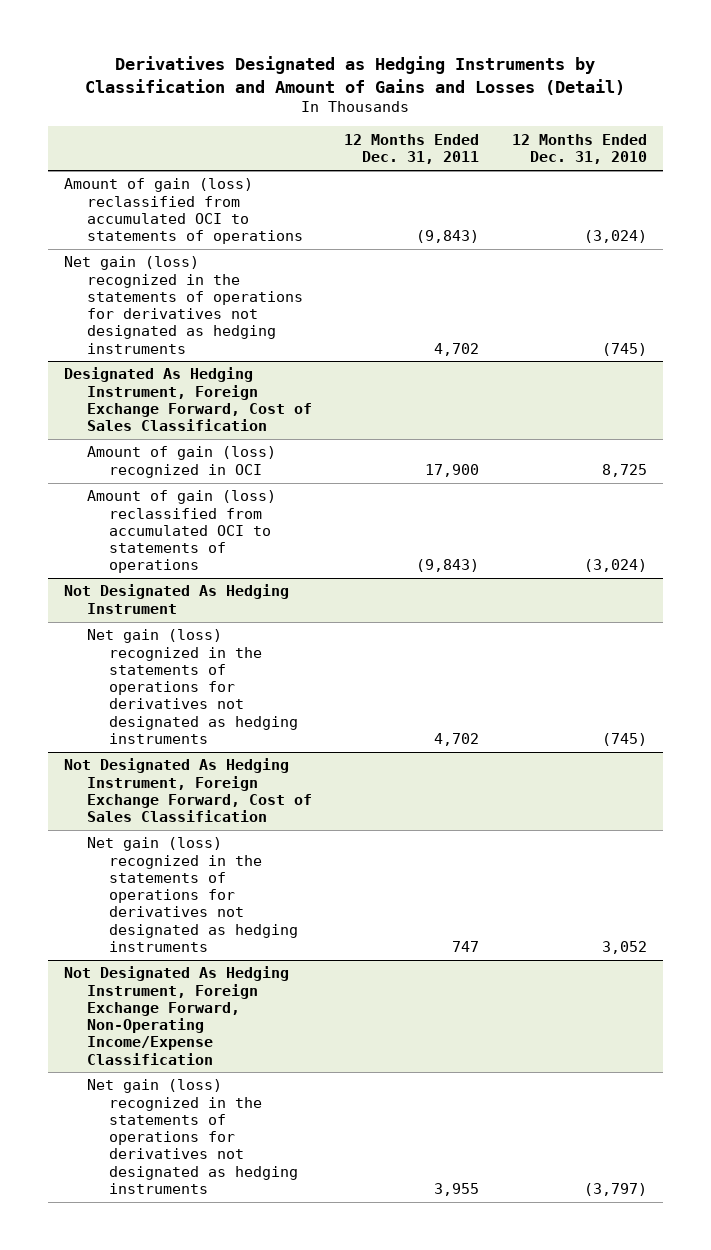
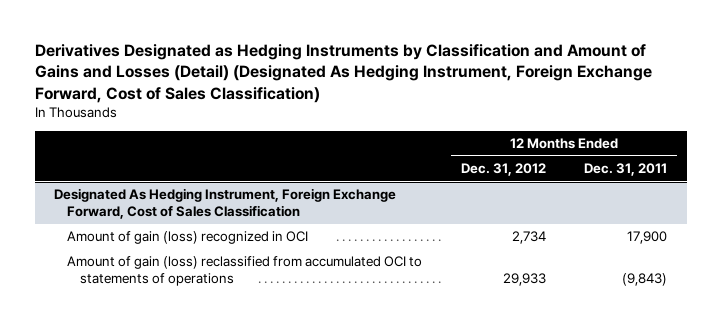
- Derivatives Designated as Hedging Instruments by Classification and Amount of Gains and Losses (Detail)
+ Derivatives Designated as Hedging Instruments by Classification and Amount of Gains and Losses (Detail) (Designated As Hedging Instrument, Foreign Exchange Forward, Cost of Sales Classification)
- | 12 Months Ended Dec. 31, 2011 | 12 Months Ended Dec. 31, 2010
+ | 12 Months Ended Dec. 31, 2012 | 12 Months Ended Dec. 31, 2011
- Amount of gain (loss) reclassified from accumulated OCI to statements of operations | (9,843) | (3,024)
- Net gain (loss) recognized in the statements of operations for derivatives not designated as hedging instruments | 4,702 | (745)
- Not Designated As Hedging Instrument
- Net gain (loss) recognized in the statements of operations for derivatives not designated as hedging instruments | 4,702 | (745)
- Not Designated As Hedging Instrument, Foreign Exchange Forward, Cost of Sales Classification
- Net gain (loss) recognized in the statements of operations for derivatives not designated as hedging instruments | 747 | 3,052
- Not Designated As Hedging Instrument, Foreign Exchange Forward, Non-Operating Income/Expense Classification
- Net gain (loss) recognized in the statements of operations for derivatives not designated as hedging instruments | 3,955 | (3,797)

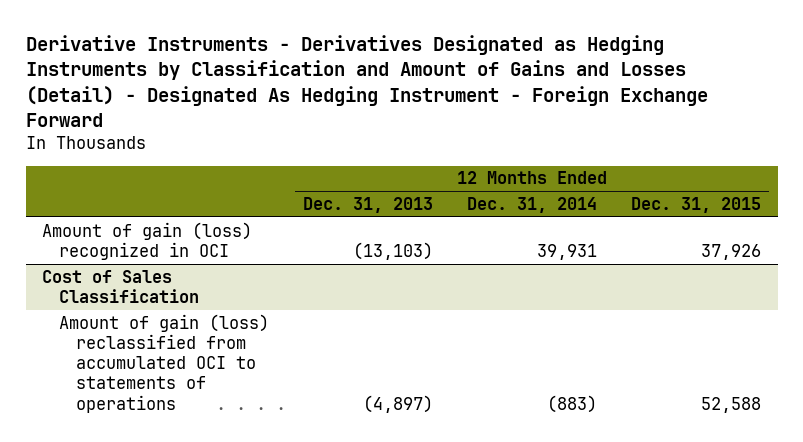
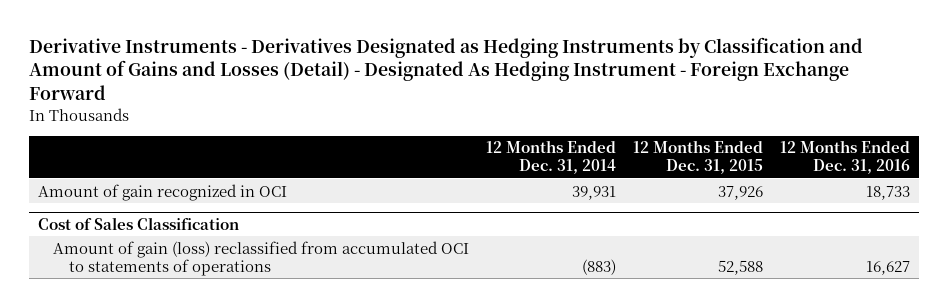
- | 12 Months Ended Dec. 31, 2013 | 12 Months Ended Dec. 31, 2014 | 12 Months Ended Dec. 31, 2015
+ | 12 Months Ended Dec. 31, 2014 | 12 Months Ended Dec. 31, 2015 | 12 Months Ended Dec. 31, 2016
- Amount of gain (loss) recognized in OCI | (13,103) | 39,931 | 37,926
+ Amount of gain recognized in OCI | 39,931 | 37,926 | 18,733

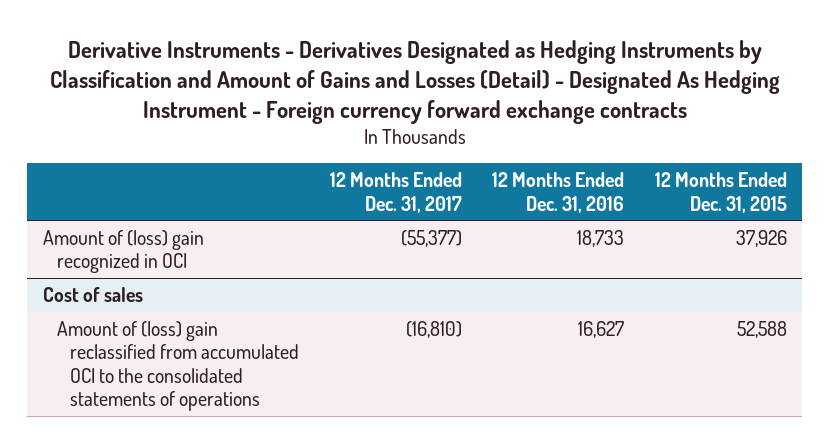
- Derivative Instruments - Derivatives Designated as Hedging Instruments by Classification and Amount of Gains and Losses (Detail) - Designated As Hedging Instrument - Foreign Exchange Forward
+ Derivative Instruments - Derivatives Designated as Hedging Instruments by Classification and Amount of Gains and Losses (Detail) - Designated As Hedging Instrument - Foreign currency forward exchange contracts
- | 12 Months Ended Dec. 31, 2014 | 12 Months Ended Dec. 31, 2015 | 12 Months Ended Dec. 31, 2016
+ | 12 Months Ended Dec. 31, 2017 | 12 Months Ended Dec. 31, 2016 | 12 Months Ended Dec. 31, 2015
- Amount of gain recognized in OCI | 39,931 | 37,926 | 18,733
- Cost of Sales Classification
- Amount of gain (loss) reclassified from accumulated OCI to statements of operations | (883) | 52,588 | 16,627
+ Amount of (loss) gain recognized in OCI | (55,377) | 18,733 | 37,926
+ Cost of sales
+ Amount of (loss) gain reclassified from accumulated OCI to the consolidated statements of operations | (16,810) | 16,627 | 52,588

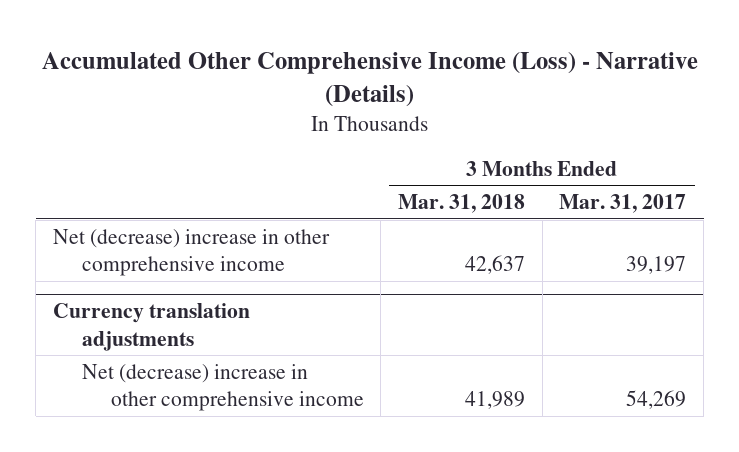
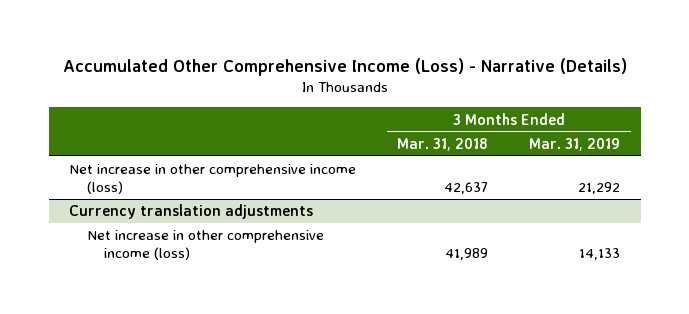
- | 3 Months Ended Mar. 31, 2018 | 3 Months Ended Mar. 31, 2017
+ | 3 Months Ended Mar. 31, 2018 | 3 Months Ended Mar. 31, 2019
- Net (decrease) increase in other comprehensive income | 42,637 | 39,197
+ Net increase in other comprehensive income (loss) | 42,637 | 21,292
@ Currency translation adjustments
- Net (decrease) increase in other comprehensive income | 41,989 | 54,269
+ Net increase in other comprehensive income (loss) | 41,989 | 14,133

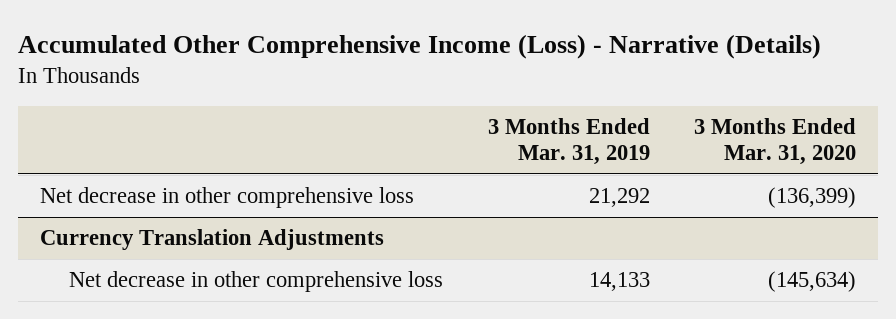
- | 3 Months Ended Mar. 31, 2018 | 3 Months Ended Mar. 31, 2019
+ | 3 Months Ended Mar. 31, 2019 | 3 Months Ended Mar. 31, 2020
- Net increase in other comprehensive income (loss) | 42,637 | 21,292
- Currency translation adjustments
- Net increase in other comprehensive income (loss) | 41,989 | 14,133
+ Net decrease in other comprehensive loss | 21,292 | (136,399)
+ Currency Translation Adjustments
+ Net decrease in other comprehensive loss | 14,133 | (145,634)

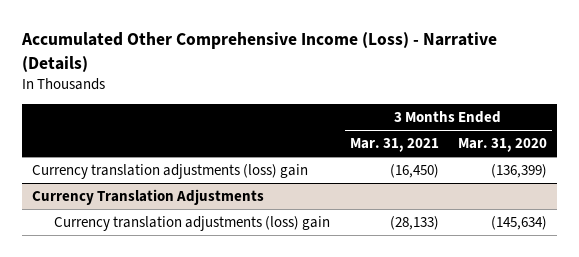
- | 3 Months Ended Mar. 31, 2019 | 3 Months Ended Mar. 31, 2020
+ | 3 Months Ended Mar. 31, 2021 | 3 Months Ended Mar. 31, 2020
- Net decrease in other comprehensive loss | 21,292 | (136,399)
+ Currency translation adjustments (loss) gain | (16,450) | (136,399)
@ Currency Translation Adjustments
- Net decrease in other comprehensive loss | 14,133 | (145,634)
+ Currency translation adjustments (loss) gain | (28,133) | (145,634)

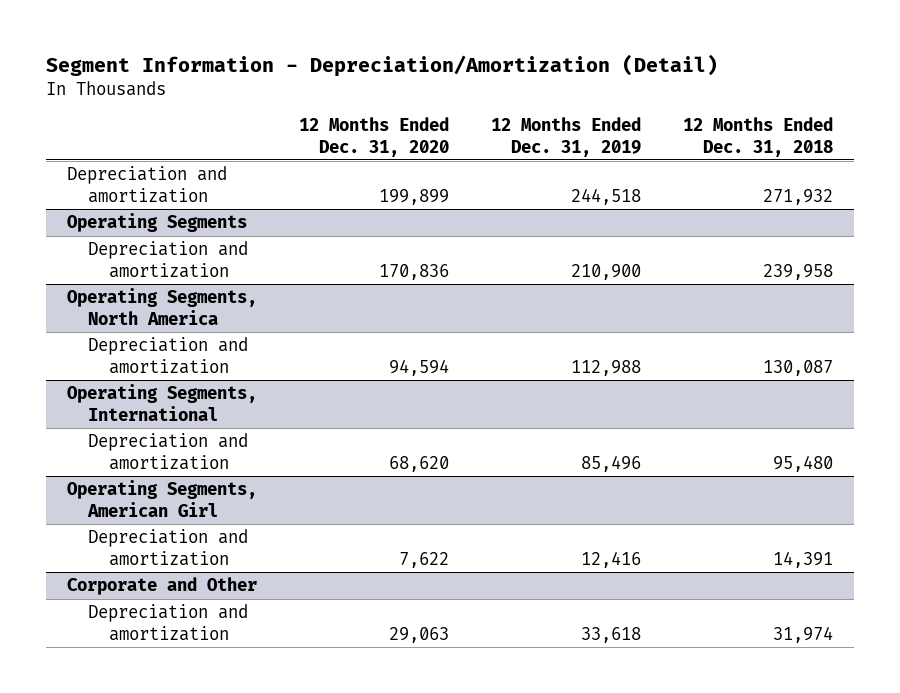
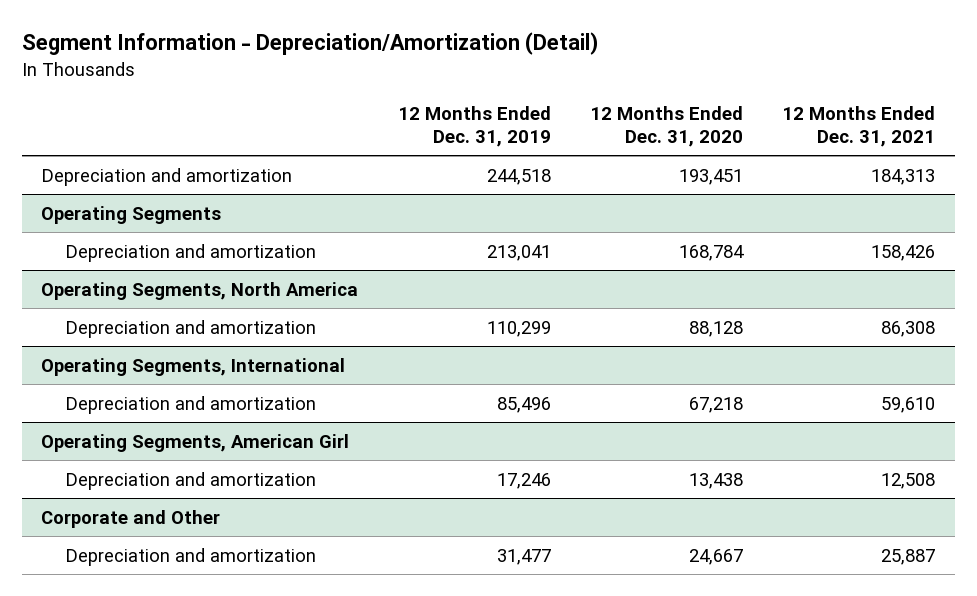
- | 12 Months Ended Dec. 31, 2020 | 12 Months Ended Dec. 31, 2019 | 12 Months Ended Dec. 31, 2018
+ | 12 Months Ended Dec. 31, 2019 | 12 Months Ended Dec. 31, 2020 | 12 Months Ended Dec. 31, 2021
- Depreciation and amortization | 199,899 | 244,518 | 271,932
+ Depreciation and amortization | 244,518 | 193,451 | 184,313
@ Operating Segments
- Depreciation and amortization | 170,836 | 210,900 | 239,958
+ Depreciation and amortization | 213,041 | 168,784 | 158,426
@ Operating Segments, North America
- Depreciation and amortization | 94,594 | 112,988 | 130,087
+ Depreciation and amortization | 110,299 | 88,128 | 86,308
@ Operating Segments, International
- Depreciation and amortization | 68,620 | 85,496 | 95,480
+ Depreciation and amortization | 85,496 | 67,218 | 59,610
@ Operating Segments, American Girl
- Depreciation and amortization | 7,622 | 12,416 | 14,391
+ Depreciation and amortization | 17,246 | 13,438 | 12,508
@ Corporate and Other
- Depreciation and amortization | 29,063 | 33,618 | 31,974
+ Depreciation and amortization | 31,477 | 24,667 | 25,887

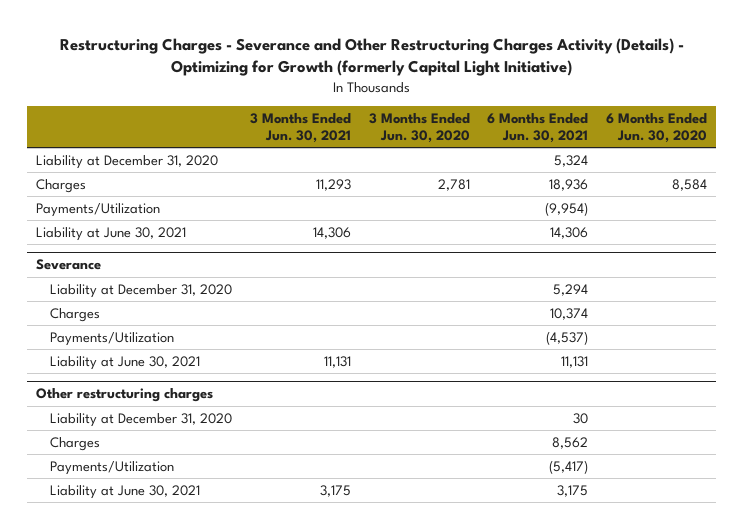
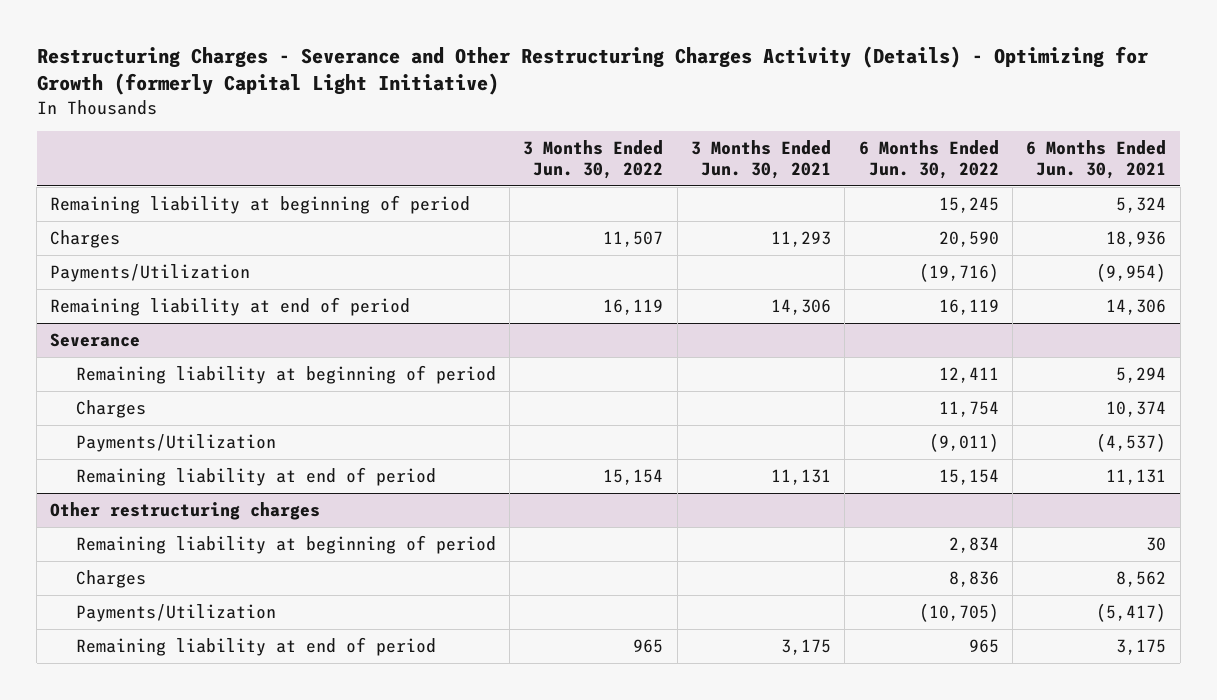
- | 3 Months Ended Jun. 30, 2021 | 3 Months Ended Jun. 30, 2020 | 6 Months Ended Jun. 30, 2021 | 6 Months Ended Jun. 30, 2020
+ | 3 Months Ended Jun. 30, 2022 | 3 Months Ended Jun. 30, 2021 | 6 Months Ended Jun. 30, 2022 | 6 Months Ended Jun. 30, 2021
- Liability at December 31, 2020 | | | 5,324 |
+ Remaining liability at beginning of period | | | 15,245 | 5,324
- Liability at June 30, 2021 | 14,306 | | 14,306 |
+ Remaining liability at end of period | 16,119 | 14,306 | 16,119 | 14,306
@ Severance
- Liability at December 31, 2020 | | | 5,294 |
+ Remaining liability at beginning of period | | | 12,411 | 5,294
- Liability at June 30, 2021 | 11,131 | | 11,131 |
+ Remaining liability at end of period | 15,154 | 11,131 | 15,154 | 11,131
@ Other restructuring charges
- Liability at December 31, 2020 | | | 30 |
+ Remaining liability at beginning of period | | | 2,834 | 30
- Liability at June 30, 2021 | 3,175 | | 3,175 |
+ Remaining liability at end of period | 965 | 3,175 | 965 | 3,175

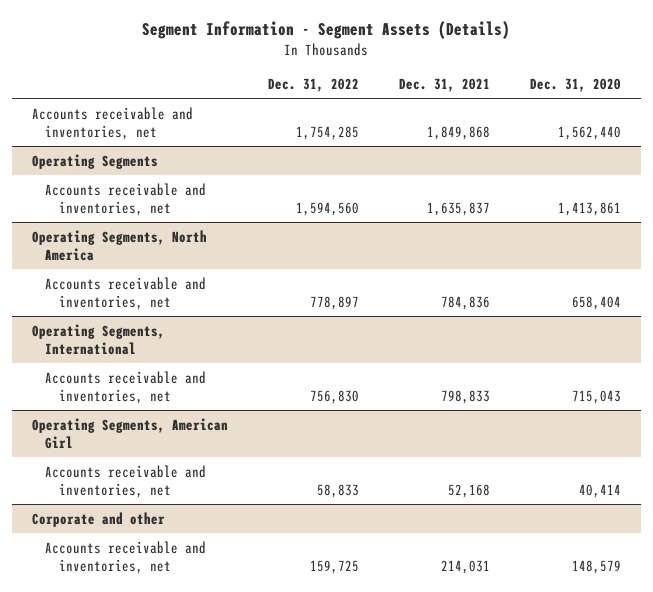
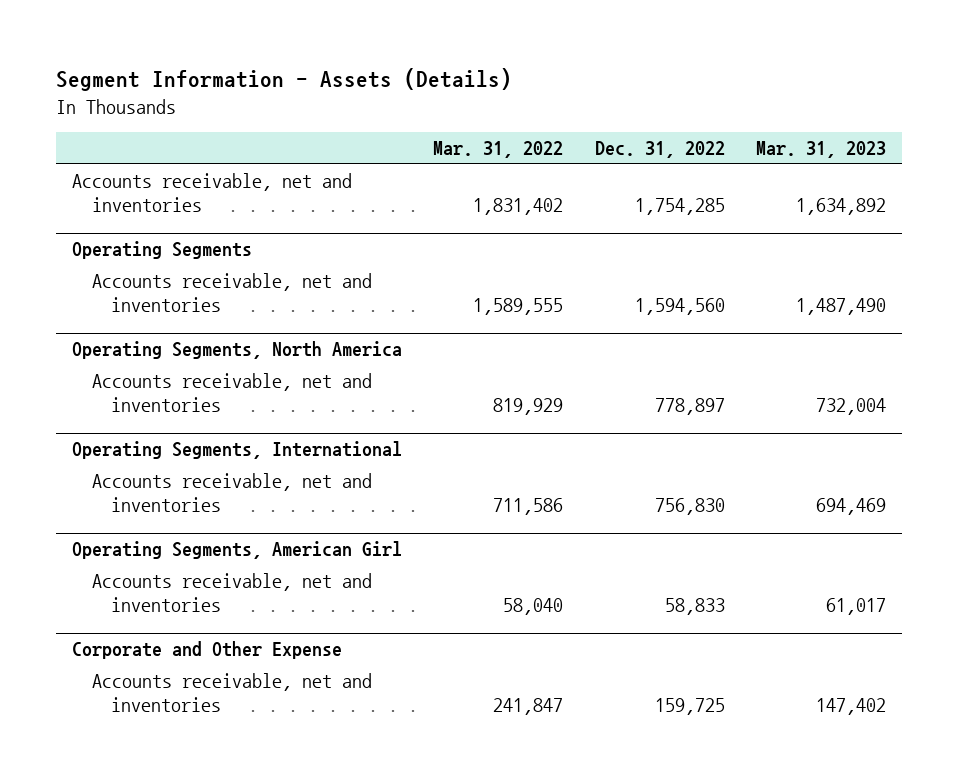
- Segment Information - Segment Assets (Details)
+ Segment Information - Assets (Details)
- | Dec. 31, 2022 | Dec. 31, 2021 | Dec. 31, 2020
+ | Mar. 31, 2022 | Dec. 31, 2022 | Mar. 31, 2023
- Accounts receivable and inventories, net | 1,754,285 | 1,849,868 | 1,562,440
+ Accounts receivable, net and inventories | 1,831,402 | 1,754,285 | 1,634,892
@ Operating Segments
- Accounts receivable and inventories, net | 1,594,560 | 1,635,837 | 1,413,861
+ Accounts receivable, net and inventories | 1,589,555 | 1,594,560 | 1,487,490
@ Operating Segments, North America
- Accounts receivable and inventories, net | 778,897 | 784,836 | 658,404
+ Accounts receivable, net and inventories | 819,929 | 778,897 | 732,004
@ Operating Segments, International
- Accounts receivable and inventories, net | 756,830 | 798,833 | 715,043
+ Accounts receivable, net and inventories | 711,586 | 756,830 | 694,469
@ Operating Segments, American Girl
- Accounts receivable and inventories, net | 58,833 | 52,168 | 40,414
- Corporate and other
- Accounts receivable and inventories, net | 159,725 | 214,031 | 148,579
@ Operating Segments, American Girl
+ Accounts receivable, net and inventories | 58,040 | 58,833 | 61,017
+ Corporate and Other Expense
+ Accounts receivable, net and inventories | 241,847 | 159,725 | 147,402

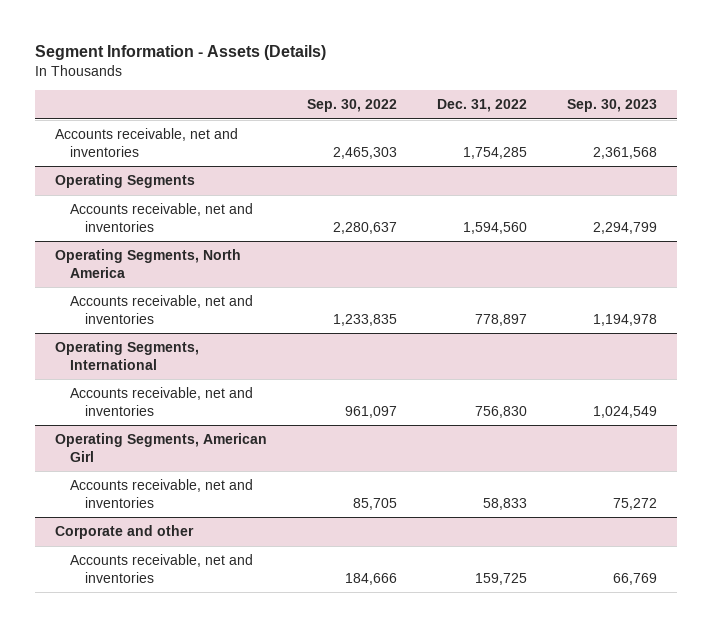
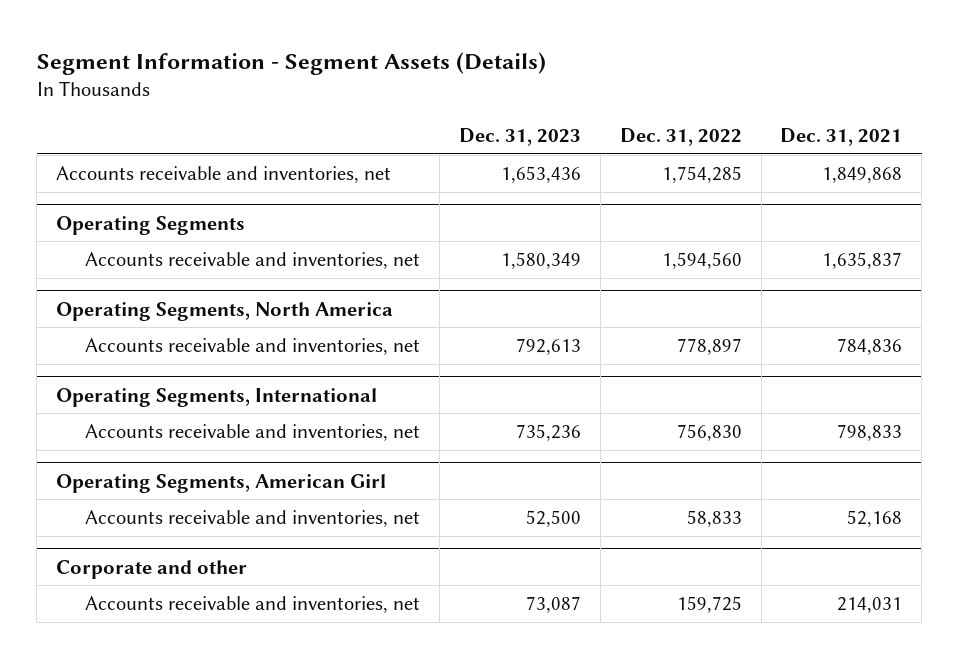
- Segment Information - Assets (Details)
+ Segment Information - Segment Assets (Details)
- | Sep. 30, 2022 | Dec. 31, 2022 | Sep. 30, 2023
+ | Dec. 31, 2023 | Dec. 31, 2022 | Dec. 31, 2021
- Accounts receivable, net and inventories | 2,465,303 | 1,754,285 | 2,361,568
+ Accounts receivable and inventories, net | 1,653,436 | 1,754,285 | 1,849,868
@ Operating Segments
- Accounts receivable, net and inventories | 2,280,637 | 1,594,560 | 2,294,799
+ Accounts receivable and inventories, net | 1,580,349 | 1,594,560 | 1,635,837
@ Operating Segments, North America
- Accounts receivable, net and inventories | 1,233,835 | 778,897 | 1,194,978
+ Accounts receivable and inventories, net | 792,613 | 778,897 | 784,836
@ Operating Segments, International
- Accounts receivable, net and inventories | 961,097 | 756,830 | 1,024,549
+ Accounts receivable and inventories, net | 735,236 | 756,830 | 798,833
@ Operating Segments, American Girl
- Accounts receivable, net and inventories | 85,705 | 58,833 | 75,272
+ Accounts receivable and inventories, net | 52,500 | 58,833 | 52,168
@ Corporate and other
- Accounts receivable, net and inventories | 184,666 | 159,725 | 66,769
+ Accounts receivable and inventories, net | 73,087 | 159,725 | 214,031

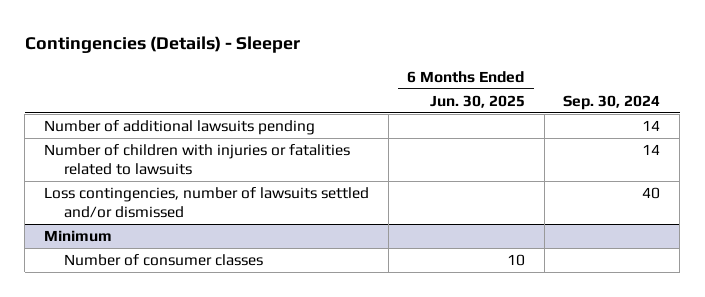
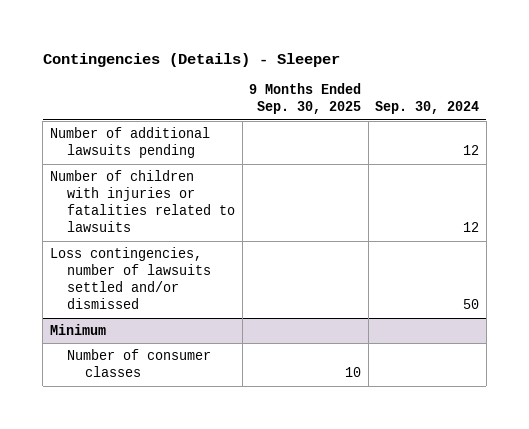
- | 6 Months Ended Jun. 30, 2025 | Sep. 30, 2024
+ | 9 Months Ended Sep. 30, 2025 | Sep. 30, 2024
- Number of additional lawsuits pending | | 14
- Number of children with injuries or fatalities related to lawsuits | | 14
- Loss contingencies, number of lawsuits settled and/or dismissed | | 40
+ Number of additional lawsuits pending | | 12
+ Number of children with injuries or fatalities related to lawsuits | | 12
+ Loss contingencies, number of lawsuits settled and/or dismissed | | 50

